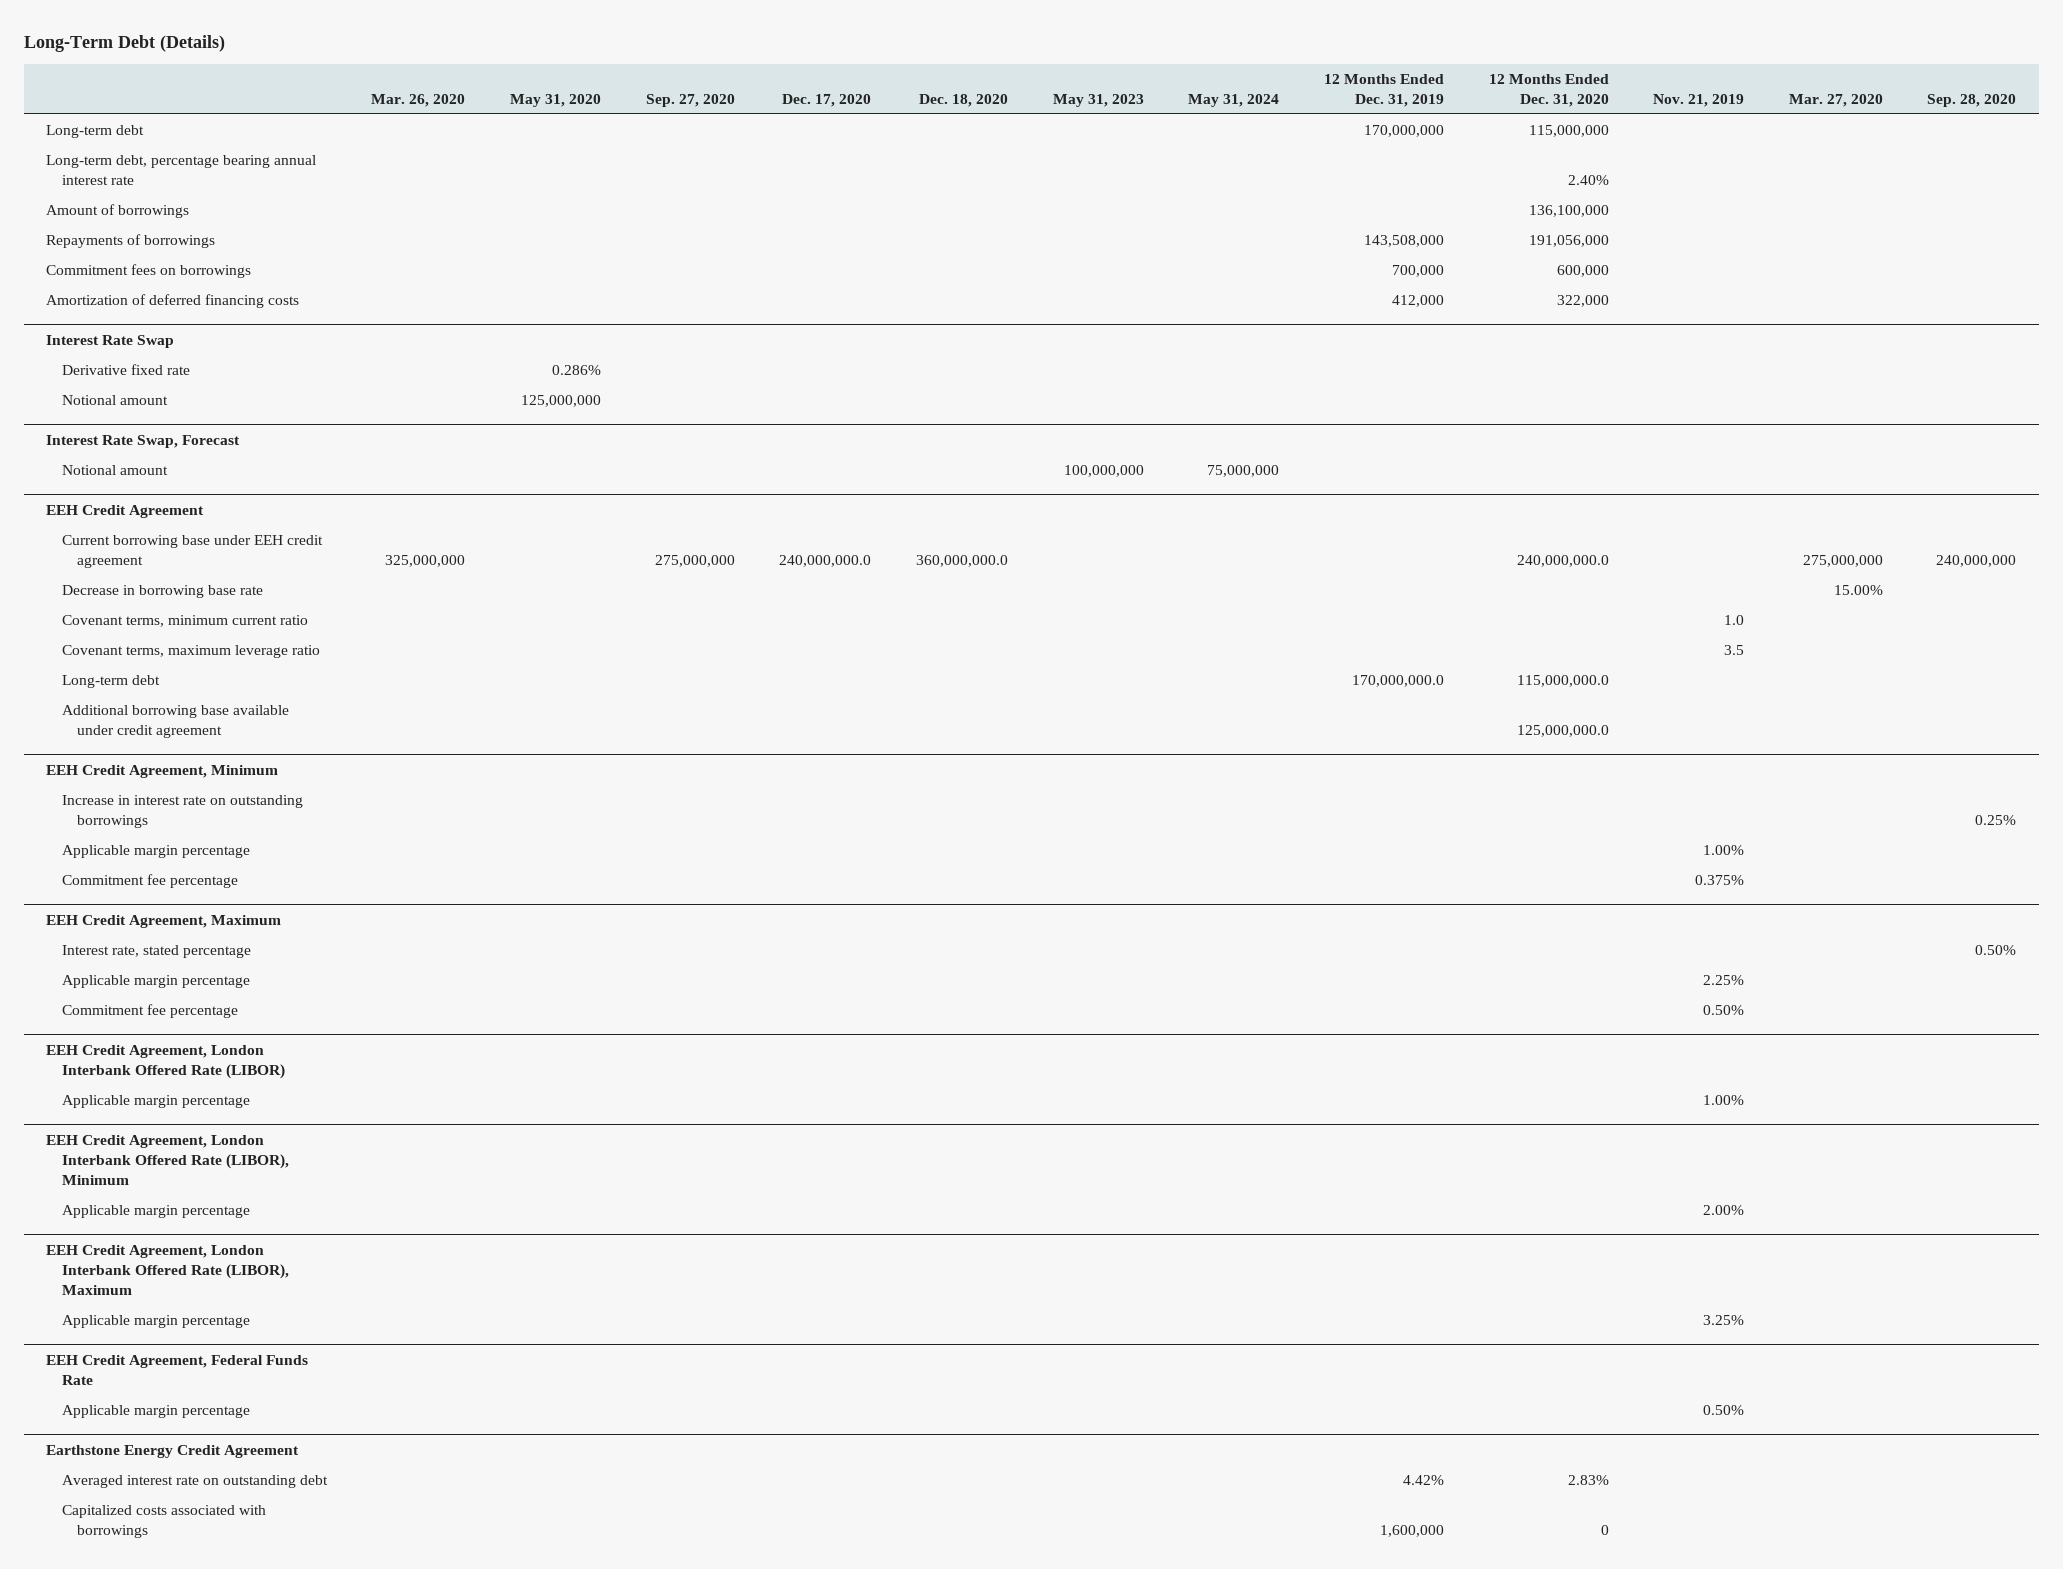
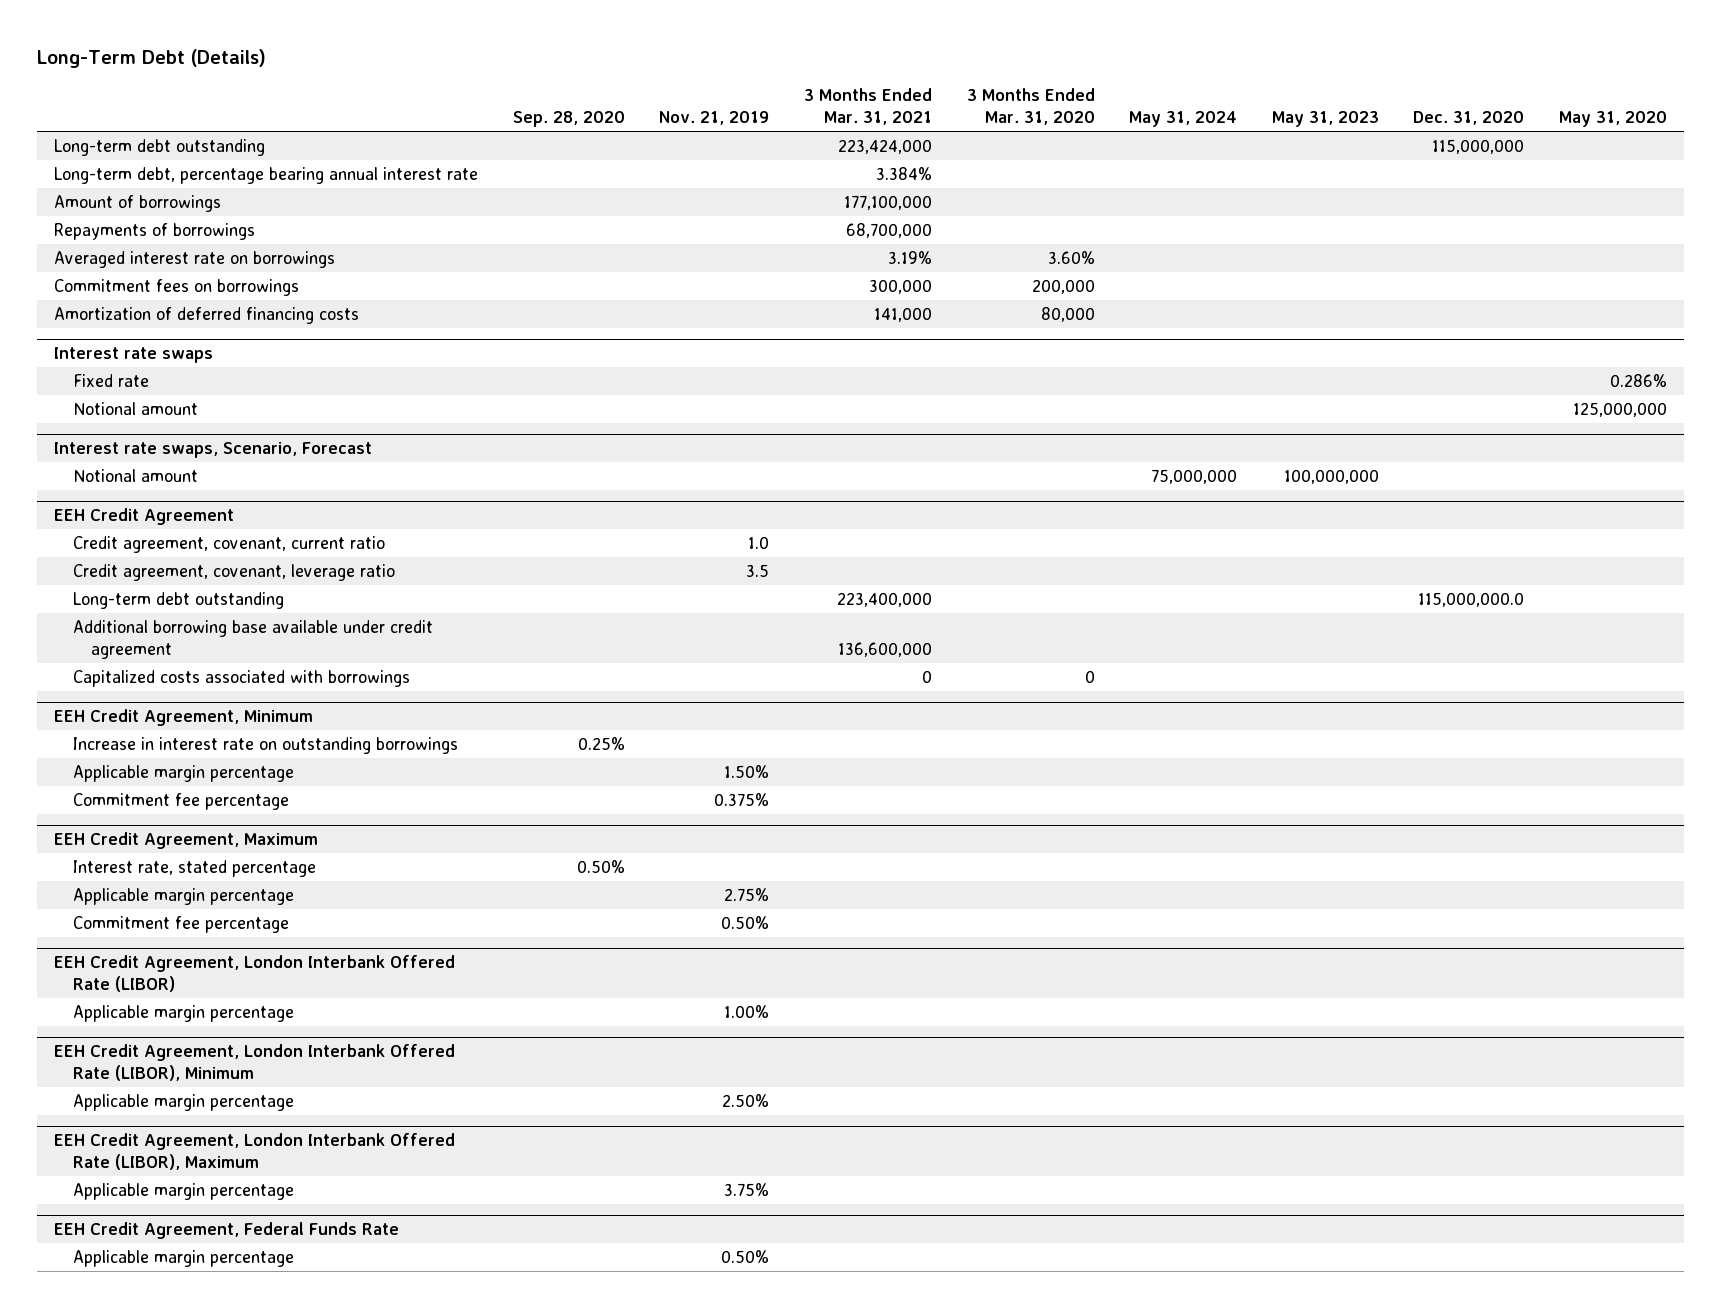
- | Mar. 26, 2020 | May 31, 2020 | Sep. 27, 2020 | Dec. 17, 2020 | Dec. 18, 2020 | May 31, 2023 | May 31, 2024 | 12 Months Ended Dec. 31, 2019 | 12 Months Ended Dec. 31, 2020 | Nov. 21, 2019 | Mar. 27, 2020 | Sep. 28, 2020
+ | Sep. 28, 2020 | Nov. 21, 2019 | 3 Months Ended Mar. 31, 2021 | 3 Months Ended Mar. 31, 2020 | May 31, 2024 | May 31, 2023 | Dec. 31, 2020 | May 31, 2020
- Long-term debt | | | | | | | | 170,000,000 | 115,000,000 | | |
+ Long-term debt outstanding | | | 223,424,000 | | | | 115,000,000 |
+ Averaged interest rate on borrowings | | | 3.19% | 3.60% | | | |
- Interest Rate Swap
- Derivative fixed rate | | 0.286% | | | | | | | | | |
+ Interest rate swaps
+ Fixed rate | | | | | | | | 0.286%
- Interest Rate Swap, Forecast
+ Interest rate swaps, Scenario, Forecast
@ EEH Credit Agreement
- Current borrowing base under EEH credit agreement | 325,000,000 | | 275,000,000 | 240,000,000.0 | 360,000,000.0 | | | | 240,000,000.0 | | 275,000,000 | 240,000,000
- Decrease in borrowing base rate | | | | | | | | | | | 15.00% |
- Covenant terms, minimum current ratio | | | | | | | | | | 1.0 | |
- Covenant terms, maximum leverage ratio | | | | | | | | | | 3.5 | |
- Long-term debt | | | | | | | | 170,000,000.0 | 115,000,000.0 | | |
+ Credit agreement, covenant, current ratio | | 1.0 | | | | | |
+ Credit agreement, covenant, leverage ratio | | 3.5 | | | | | |
+ Long-term debt outstanding | | | 223,400,000 | | | | 115,000,000.0 |
+ Capitalized costs associated with borrowings | | | 0 | 0 | | | |
@ EEH Credit Agreement, Minimum
- Applicable margin percentage | | | | | | | | | | 1.00% | |
+ Applicable margin percentage | | 1.50% | | | | | |
@ EEH Credit Agreement, Maximum
- Applicable margin percentage | | | | | | | | | | 2.25% | |
+ Applicable margin percentage | | 2.75% | | | | | |
@ EEH Credit Agreement, London Interbank Offered Rate (LIBOR), Minimum
- Applicable margin percentage | | | | | | | | | | 2.00% | |
+ Applicable margin percentage | | 2.50% | | | | | |
@ EEH Credit Agreement, London Interbank Offered Rate (LIBOR), Maximum
- Applicable margin percentage | | | | | | | | | | 3.25% | |
+ Applicable margin percentage | | 3.75% | | | | | |
- Earthstone Energy Credit Agreement
- Averaged interest rate on outstanding debt | | | | | | | | 4.42% | 2.83% | | |
- Capitalized costs associated with borrowings | | | | | | | | 1,600,000 | 0 | | |

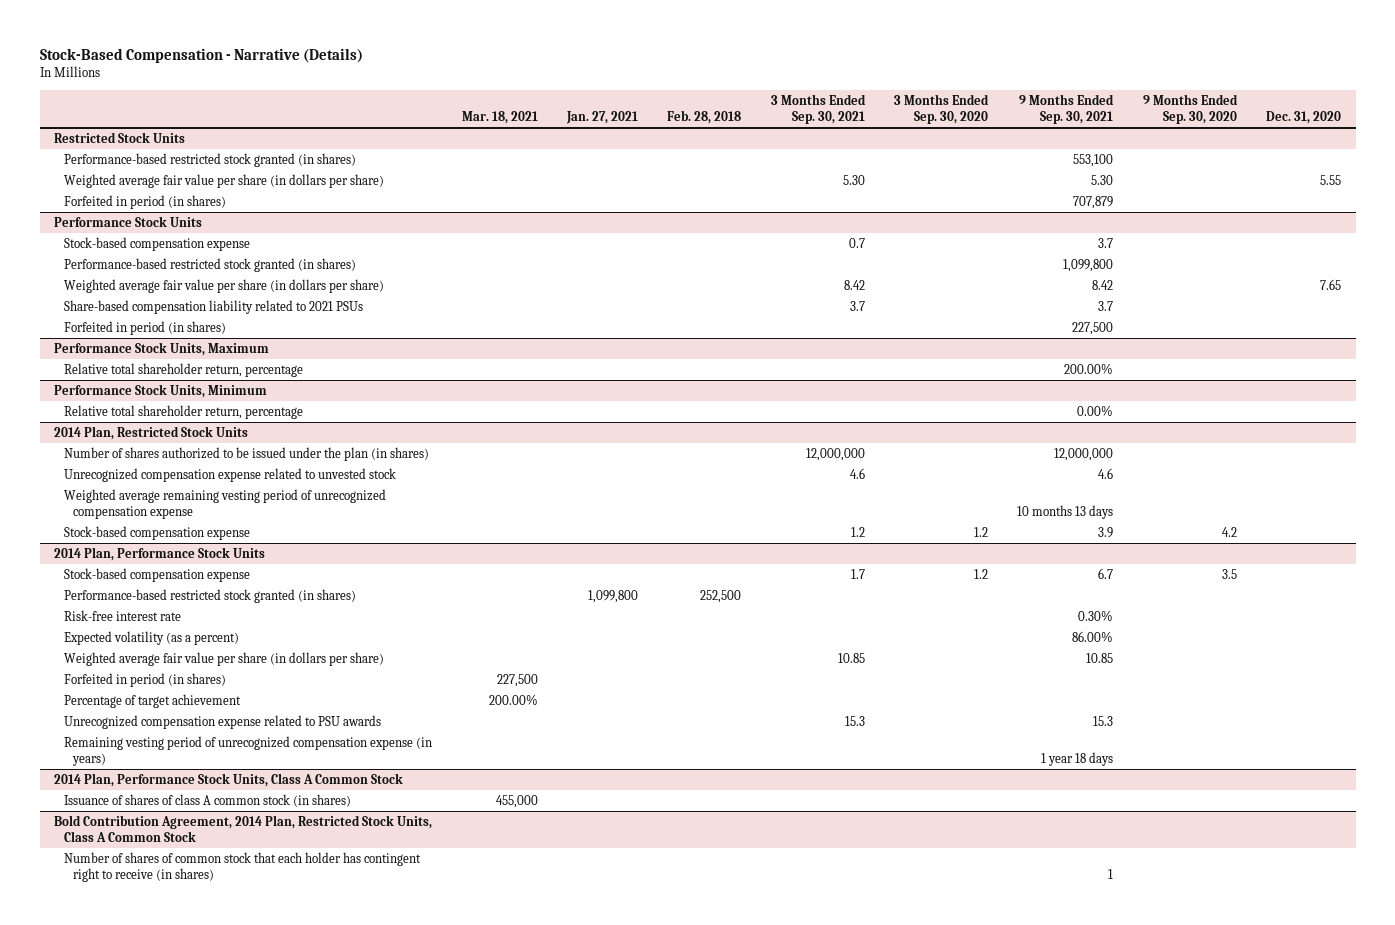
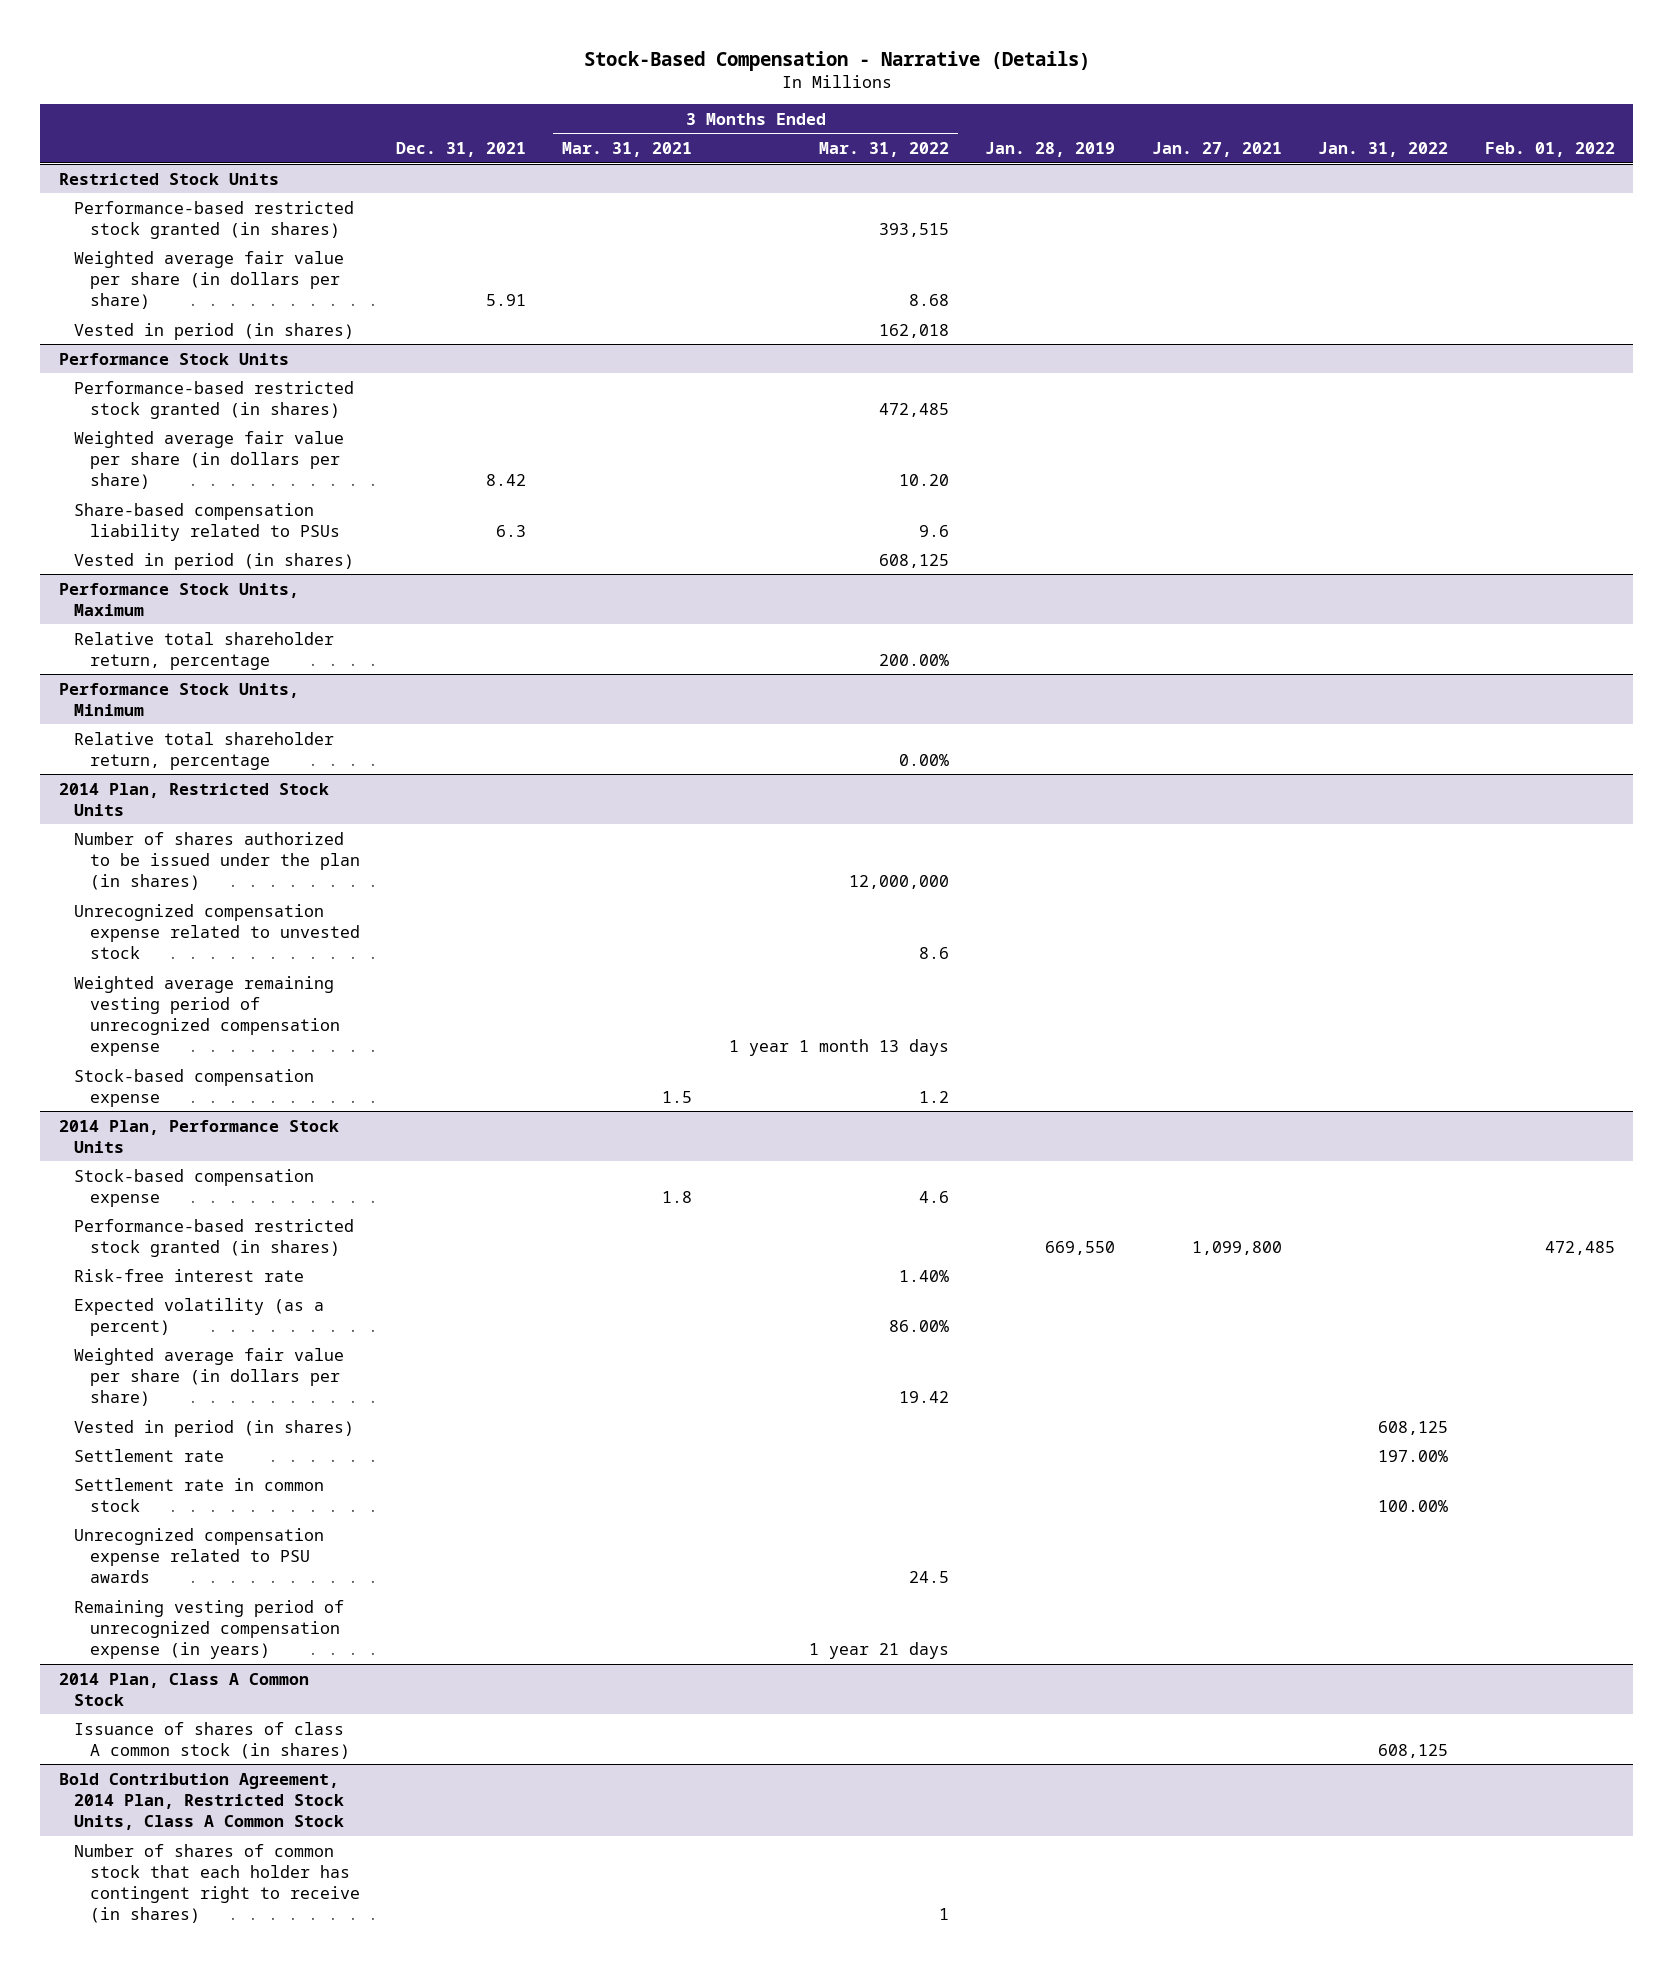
- | Mar. 18, 2021 | Jan. 27, 2021 | Feb. 28, 2018 | 3 Months Ended Sep. 30, 2021 | 3 Months Ended Sep. 30, 2020 | 9 Months Ended Sep. 30, 2021 | 9 Months Ended Sep. 30, 2020 | Dec. 31, 2020
+ | Dec. 31, 2021 | 3 Months Ended Mar. 31, 2021 | 3 Months Ended Mar. 31, 2022 | Jan. 28, 2019 | Jan. 27, 2021 | Jan. 31, 2022 | Feb. 01, 2022
@ Restricted Stock Units
- Forfeited in period (in shares) | | | | | | 707,879 | |
+ Vested in period (in shares) | | | 162,018 | | | |
@ Performance Stock Units
- Stock-based compensation expense | | | | 0.7 | | 3.7 | |
- Share-based compensation liability related to 2021 PSUs | | | | 3.7 | | 3.7 | |
- Forfeited in period (in shares) | | | | | | 227,500 | |
+ Share-based compensation liability related to PSUs | 6.3 | | 9.6 | | | |
+ Vested in period (in shares) | | | 608,125 | | | |
@ 2014 Plan, Performance Stock Units
- Forfeited in period (in shares) | 227,500 | | | | | | |
- Percentage of target achievement | 200.00% | | | | | | |
+ Vested in period (in shares) | | | | | | 608,125 |
+ Settlement rate | | | | | | 197.00% |
+ Settlement rate in common stock | | | | | | 100.00% |
- 2014 Plan, Performance Stock Units, Class A Common Stock
+ 2014 Plan, Class A Common Stock

